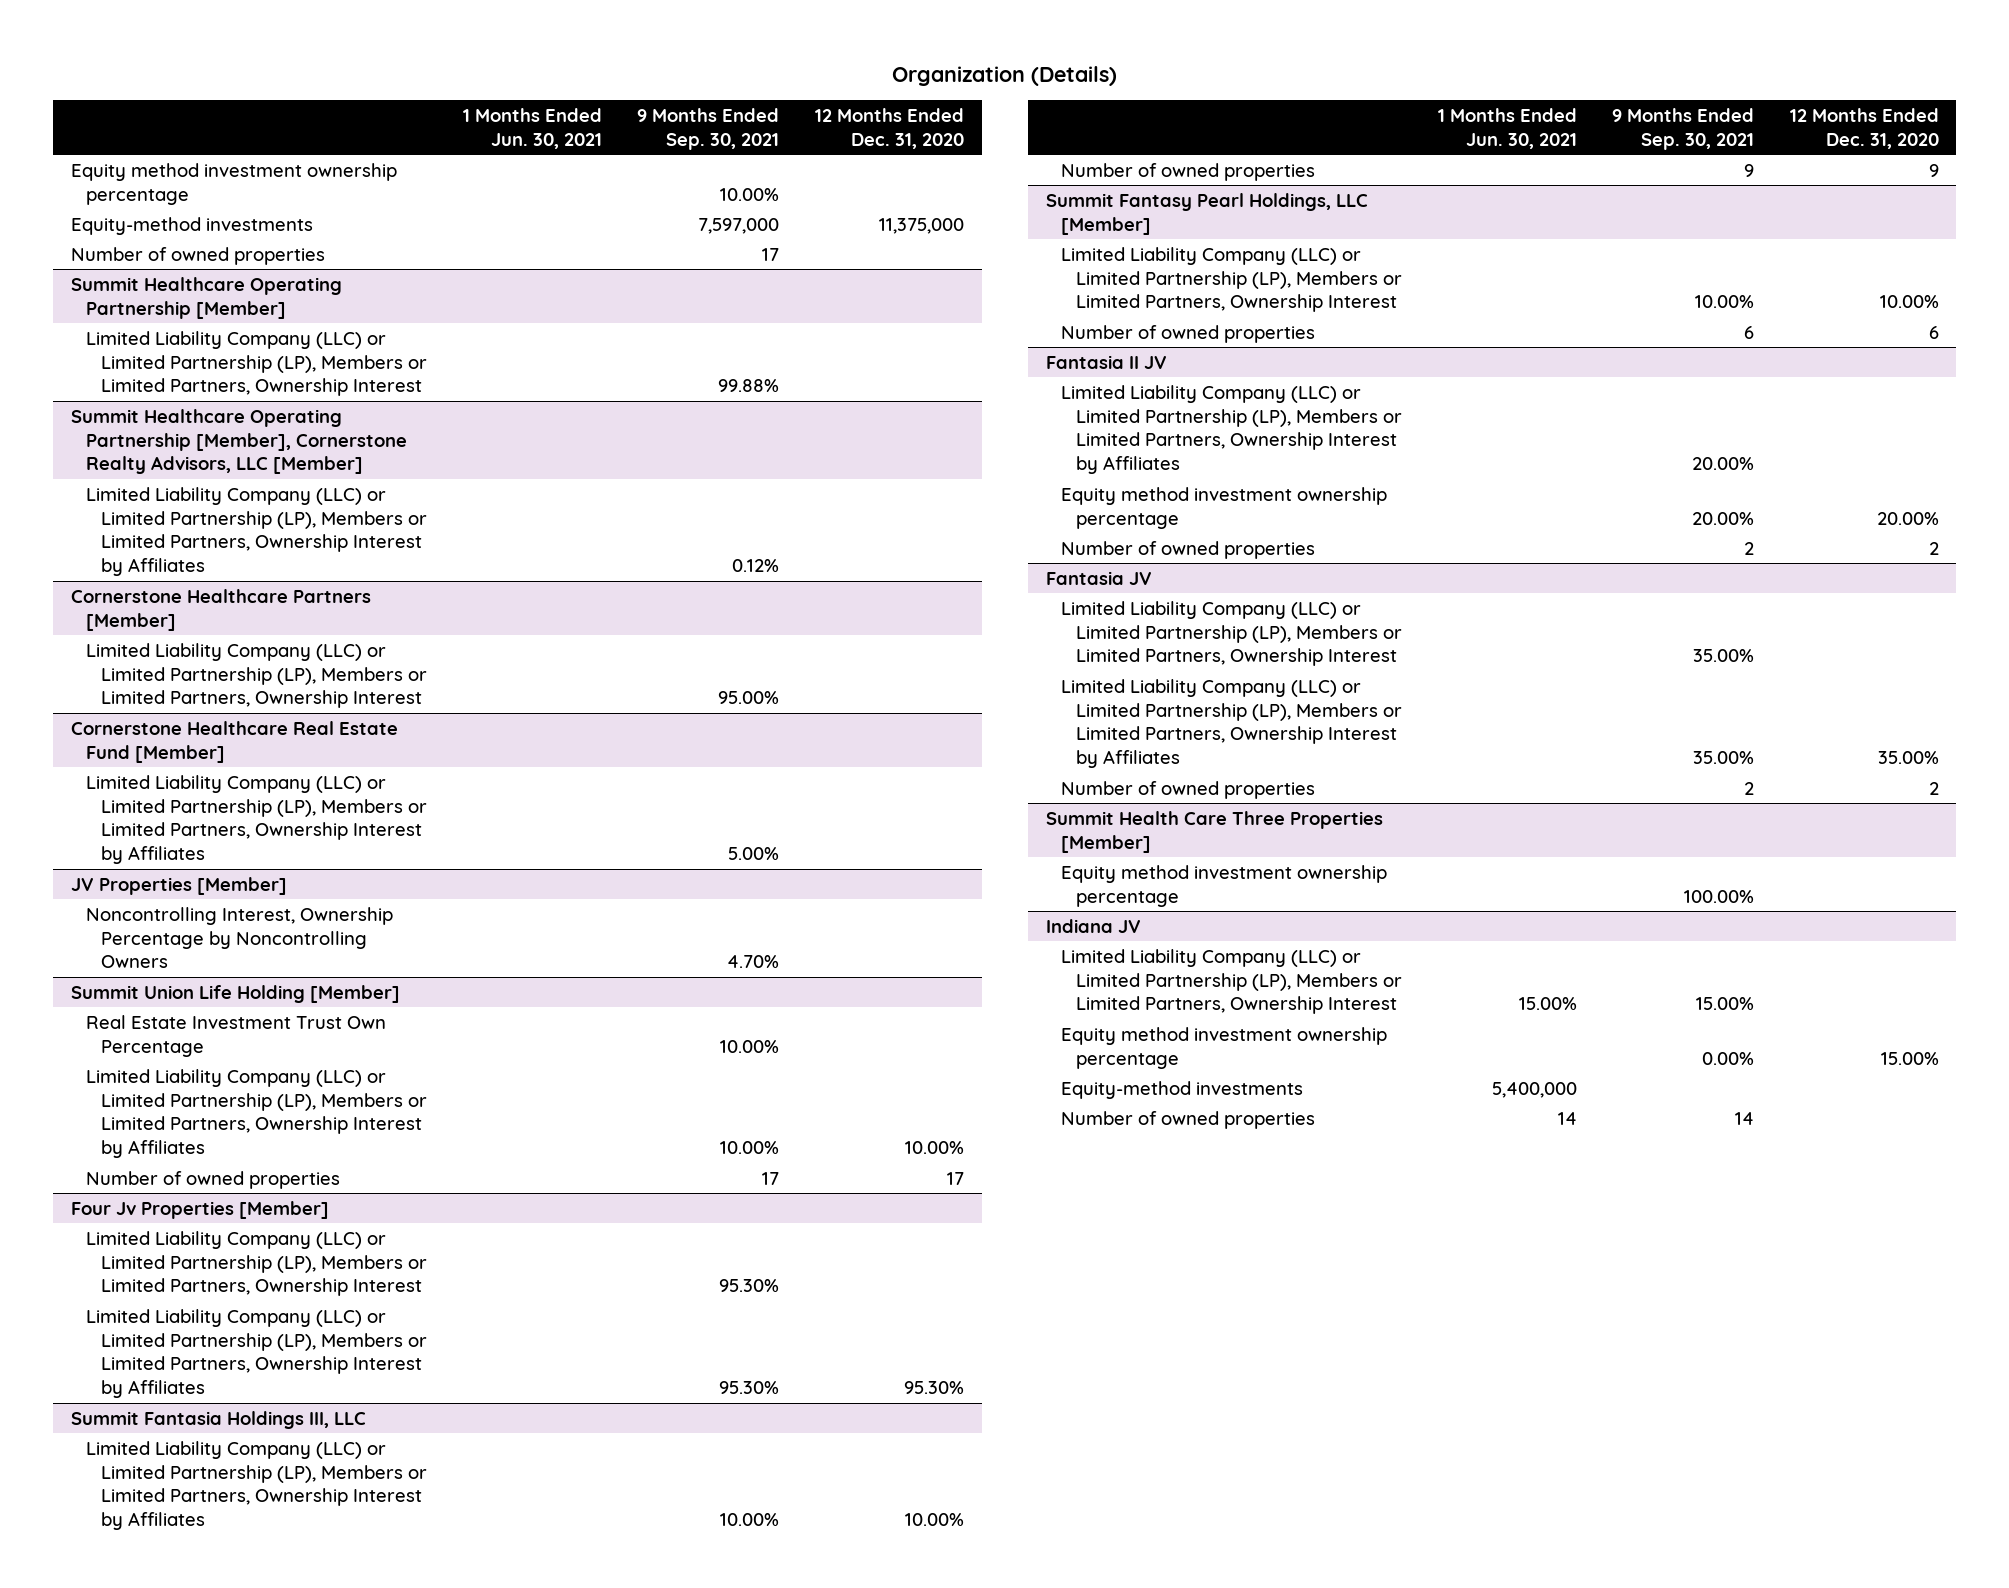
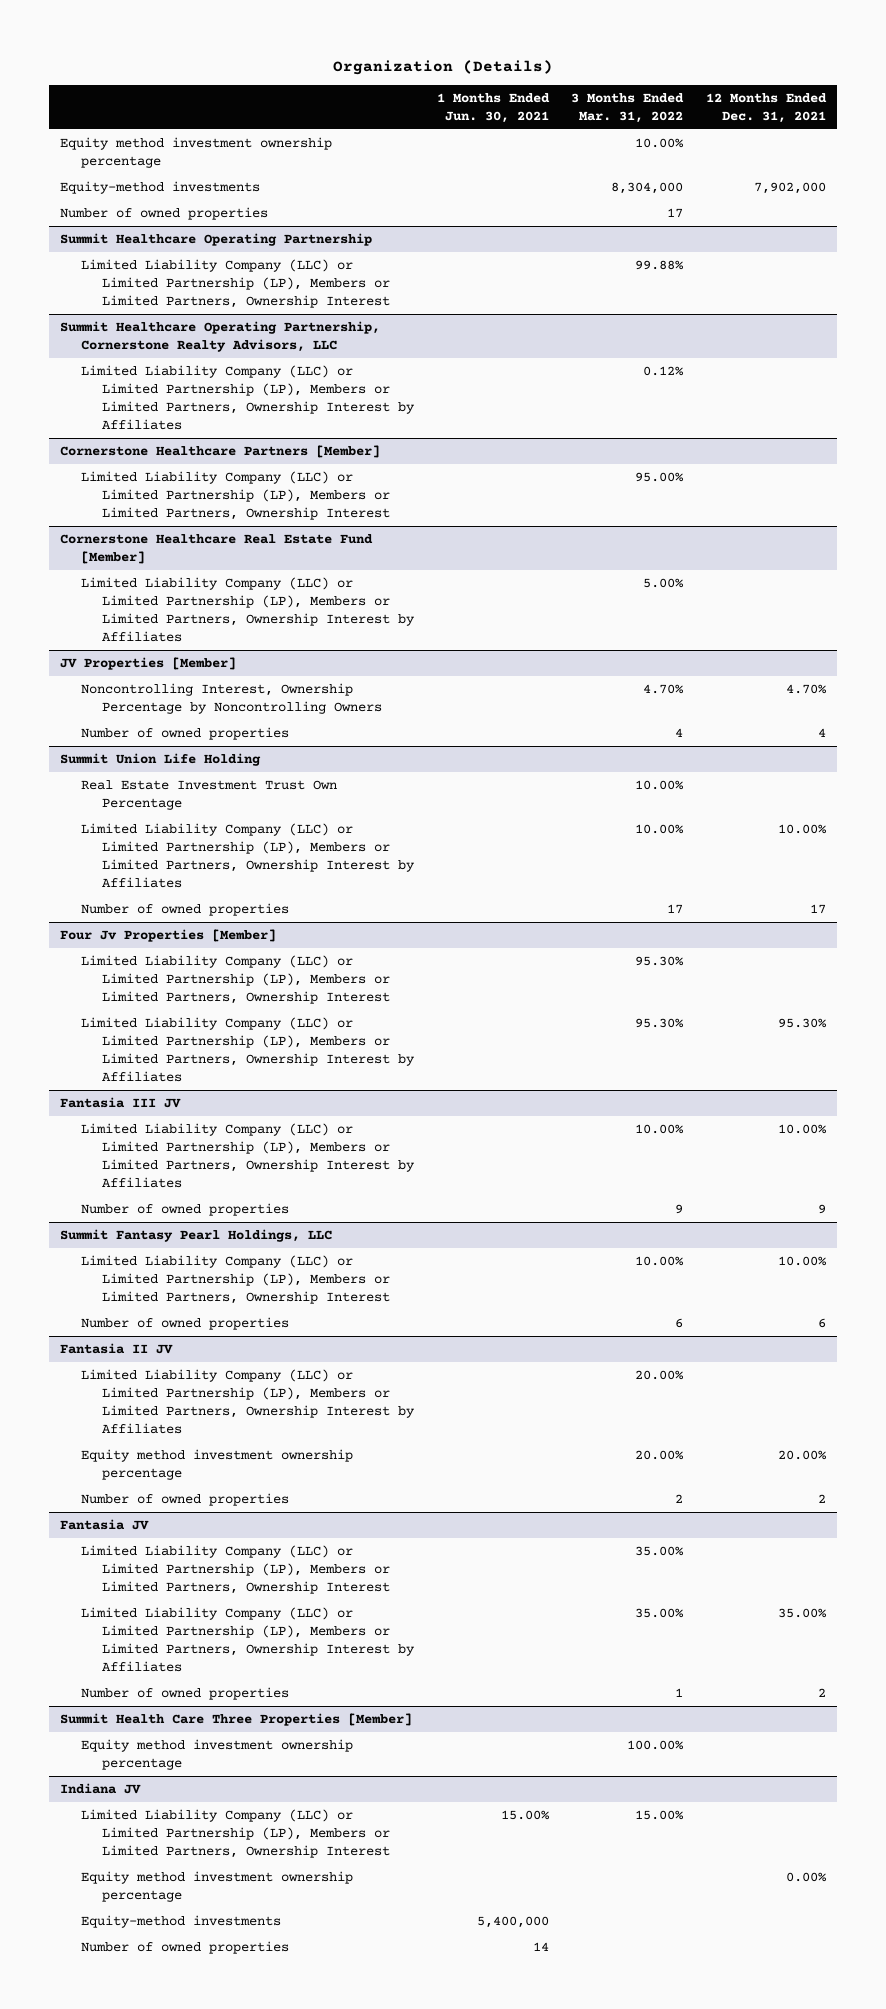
- | 1 Months Ended Jun. 30, 2021 | 9 Months Ended Sep. 30, 2021 | 12 Months Ended Dec. 31, 2020
+ | 1 Months Ended Jun. 30, 2021 | 3 Months Ended Mar. 31, 2022 | 12 Months Ended Dec. 31, 2021
- Summit Healthcare Operating Partnership [Member]
+ Summit Healthcare Operating Partnership
- Summit Healthcare Operating Partnership [Member], Cornerstone Realty Advisors, LLC [Member]
+ Summit Healthcare Operating Partnership, Cornerstone Realty Advisors, LLC
- Summit Union Life Holding [Member]
@ JV Properties [Member]
+ Number of owned properties | | 4 | 4
+ Summit Union Life Holding
- Summit Fantasia Holdings III, LLC
+ Fantasia III JV
- Summit Fantasy Pearl Holdings, LLC [Member]
+ Summit Fantasy Pearl Holdings, LLC

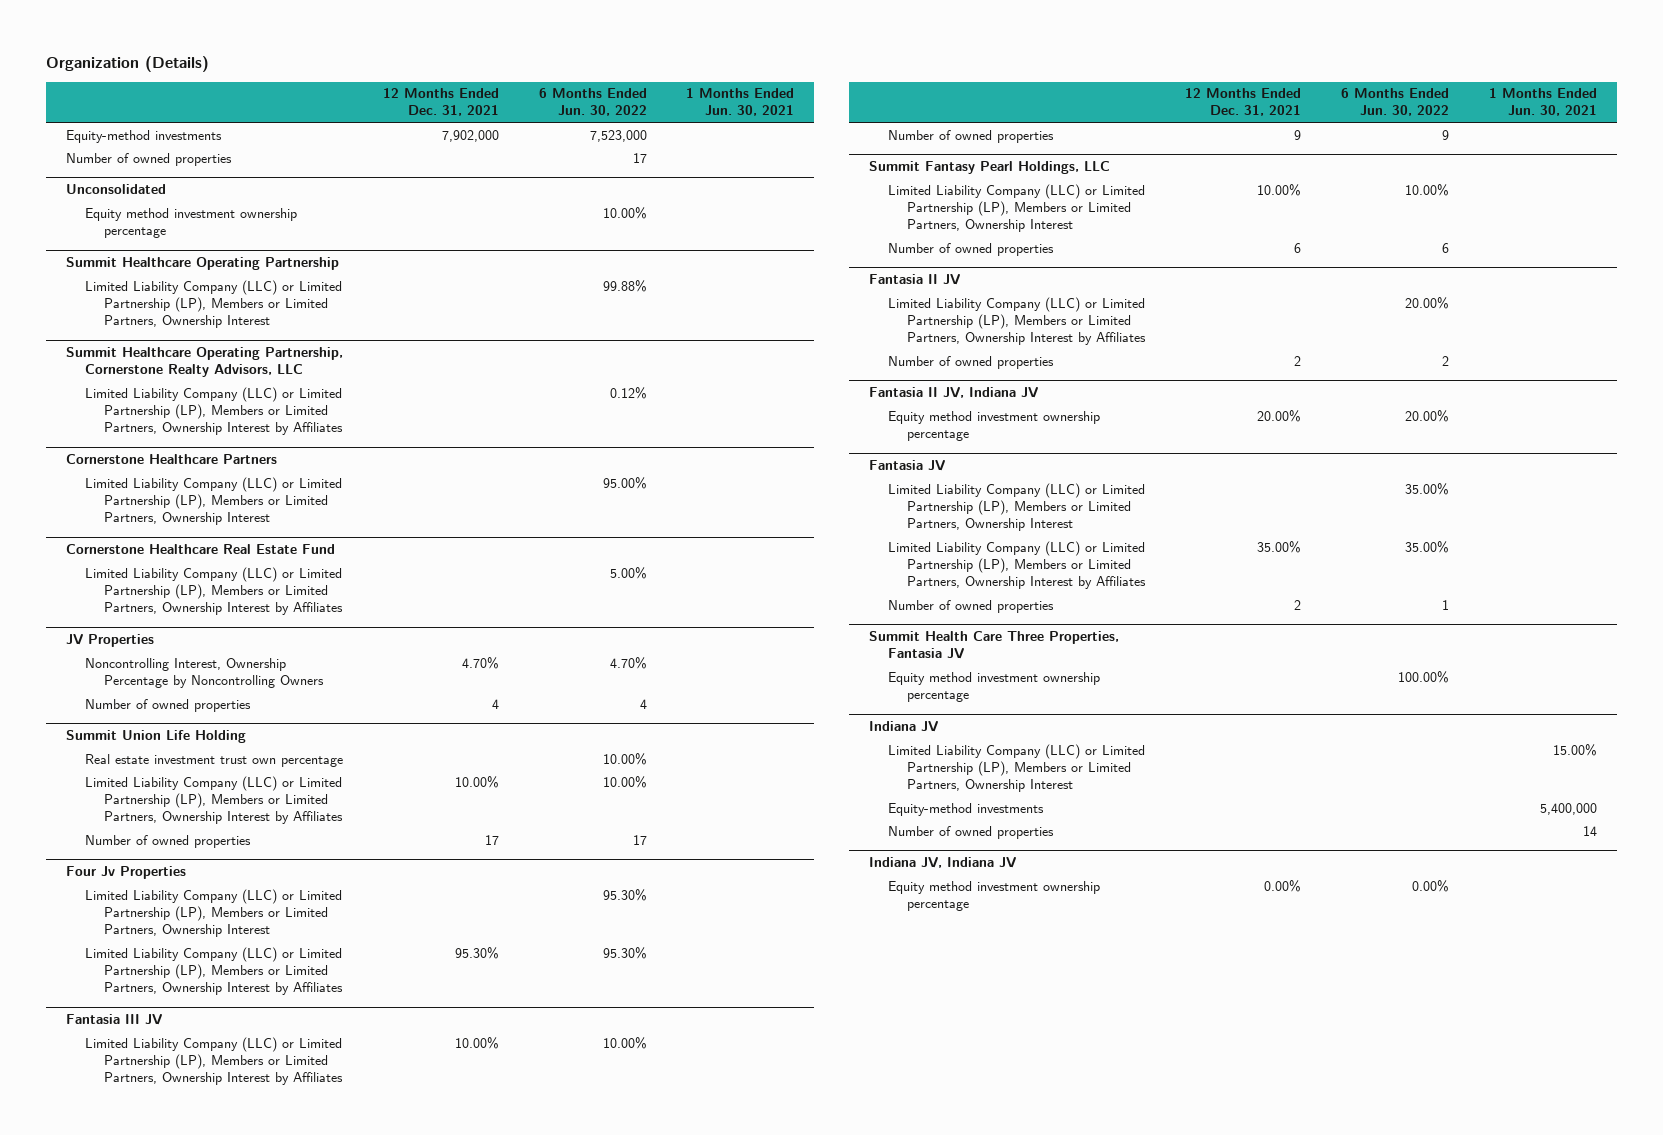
- | 1 Months Ended Jun. 30, 2021 | 3 Months Ended Mar. 31, 2022 | 12 Months Ended Dec. 31, 2021
+ | 12 Months Ended Dec. 31, 2021 | 6 Months Ended Jun. 30, 2022 | 1 Months Ended Jun. 30, 2021
- Equity method investment ownership percentage | | 10.00% |
+ Unconsolidated
+ Equity method investment ownership percentage | | 10.00% |
- Cornerstone Healthcare Partners [Member]
+ Cornerstone Healthcare Partners
- Cornerstone Healthcare Real Estate Fund [Member]
+ Cornerstone Healthcare Real Estate Fund
- JV Properties [Member]
+ JV Properties
@ Summit Union Life Holding
- Real Estate Investment Trust Own Percentage | | 10.00% |
+ Real estate investment trust own percentage | | 10.00% |
- Four Jv Properties [Member]
+ Four Jv Properties
@ Fantasia II JV
- Equity method investment ownership percentage | | 20.00% | 20.00%
+ Fantasia II JV, Indiana JV
+ Equity method investment ownership percentage | 20.00% | 20.00% |
- Summit Health Care Three Properties [Member]
+ Summit Health Care Three Properties, Fantasia JV
@ Indiana JV
- Equity method investment ownership percentage | | | 0.00%
+ Indiana JV, Indiana JV
+ Equity method investment ownership percentage | 0.00% | 0.00% |

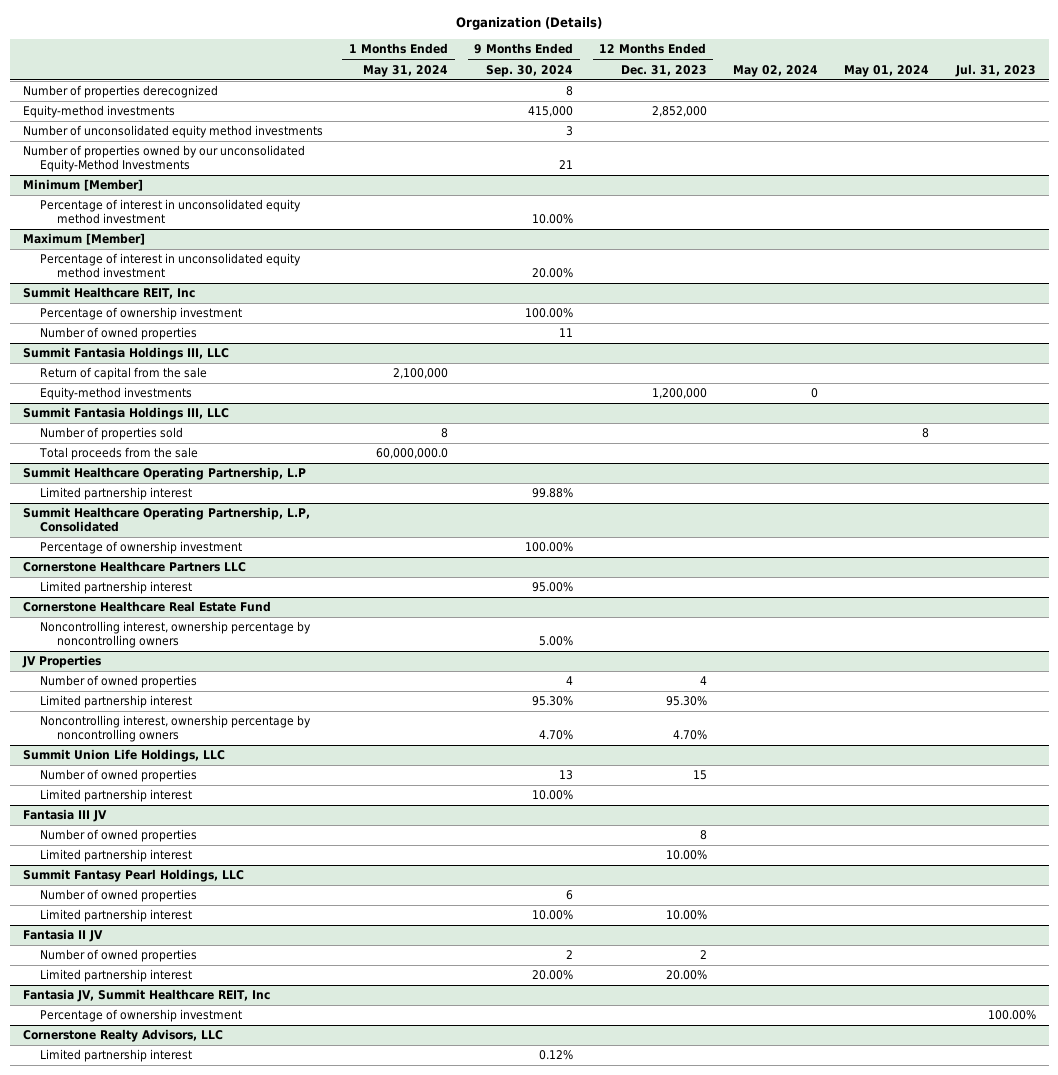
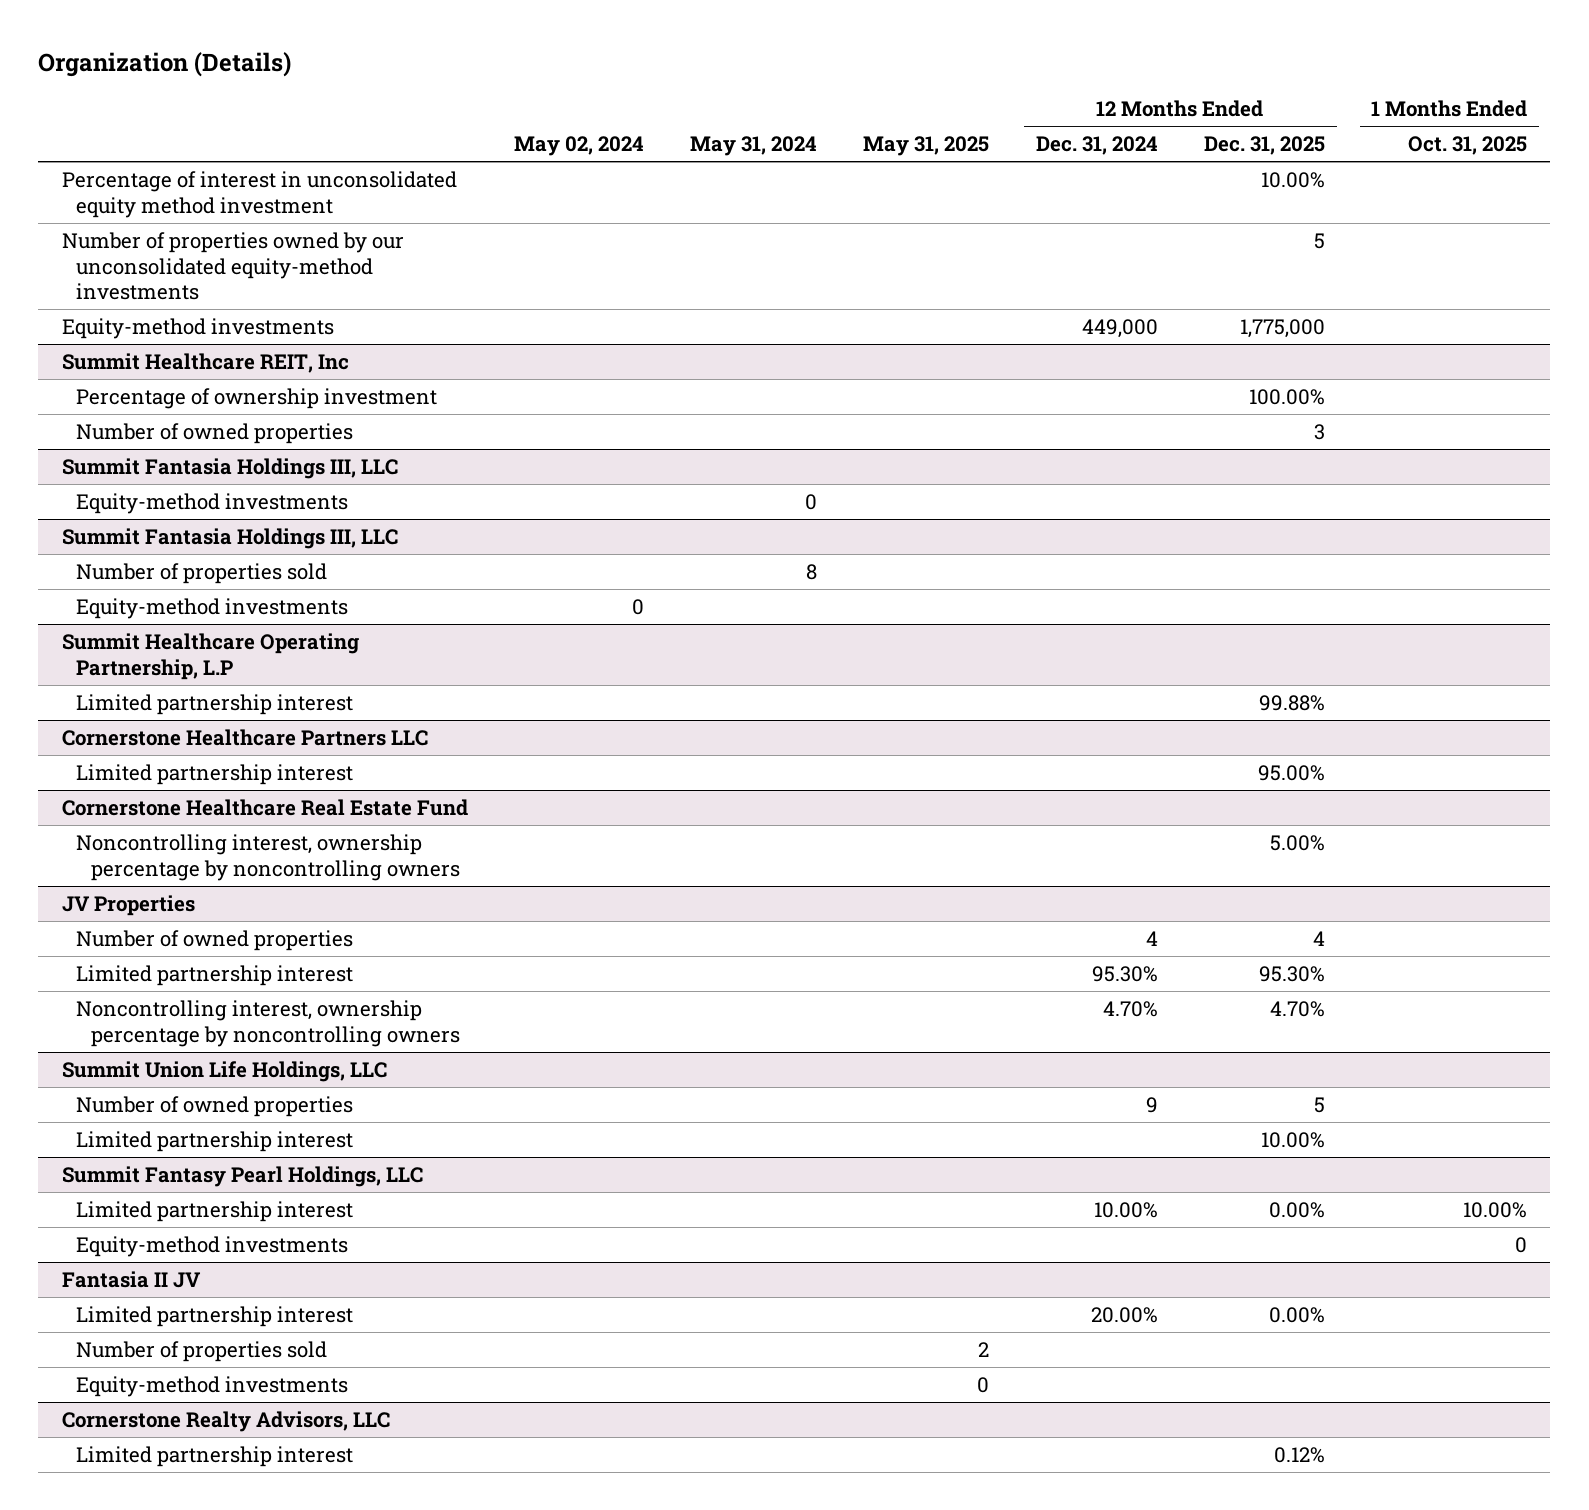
- | 1 Months Ended May 31, 2024 | 9 Months Ended Sep. 30, 2024 | 12 Months Ended Dec. 31, 2023 | May 02, 2024 | May 01, 2024 | Jul. 31, 2023
+ | May 02, 2024 | May 31, 2024 | May 31, 2025 | 12 Months Ended Dec. 31, 2024 | 12 Months Ended Dec. 31, 2025 | 1 Months Ended Oct. 31, 2025
- Number of properties derecognized | | 8 | | | |
+ Percentage of interest in unconsolidated equity method investment | | | | | 10.00% |
+ Number of properties owned by our unconsolidated equity-method investments | | | | | 5 |
- Number of unconsolidated equity method investments | | 3 | | | |
- Number of properties owned by our unconsolidated Equity-Method Investments | | 21 | | | |
- Minimum [Member]
- Percentage of interest in unconsolidated equity method investment | | 10.00% | | | |
- Maximum [Member]
- Percentage of interest in unconsolidated equity method investment | | 20.00% | | | |
@ Summit Fantasia Holdings III, LLC
- Return of capital from the sale | 2,100,000 | | | | |
+ Equity-method investments | | 0 | | | |
- Total proceeds from the sale | 60,000,000.0 | | | | |
moved down: Equity-method investments | 0 | | | | |
- Summit Healthcare Operating Partnership, L.P, Consolidated
- Percentage of ownership investment | | 100.00% | | | |
- Fantasia III JV
- Number of owned properties | | | 8 | | |
- Limited partnership interest | | | 10.00% | | |
@ Summit Fantasy Pearl Holdings, LLC
- Number of owned properties | | 6 | | | |
+ Equity-method investments | | | | | | 0
@ Fantasia II JV
- Number of owned properties | | 2 | 2 | | |
- Fantasia JV, Summit Healthcare REIT, Inc
- Percentage of ownership investment | | | | | | 100.00%
@ Fantasia II JV
+ Number of properties sold | | | 2 | | |
+ Equity-method investments | | | 0 | | |

